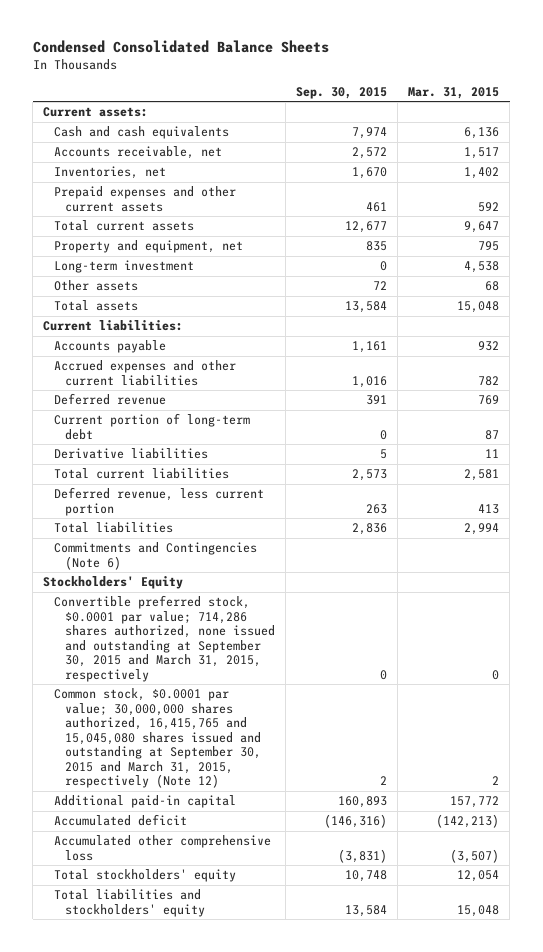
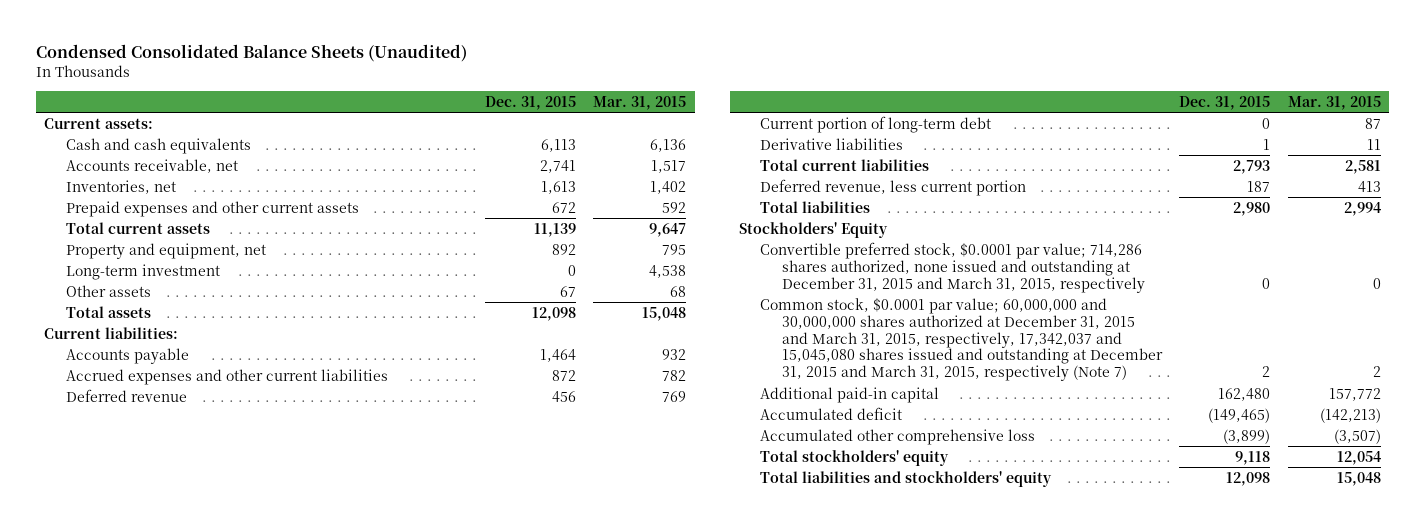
- Condensed Consolidated Balance Sheets
+ Condensed Consolidated Balance Sheets (Unaudited)
- | Sep. 30, 2015 | Mar. 31, 2015
+ | Dec. 31, 2015 | Mar. 31, 2015
- Commitments and Contingencies (Note 6)
- Convertible preferred stock, $0.0001 par value; 714,286 shares authorized, none issued and outstanding at September 30, 2015 and March 31, 2015, respectively | 0 | 0
- Common stock, $0.0001 par value; 30,000,000 shares authorized, 16,415,765 and 15,045,080 shares issued and outstanding at September 30, 2015 and March 31, 2015, respectively (Note 12) | 2 | 2
+ Convertible preferred stock, $0.0001 par value; 714,286 shares authorized, none issued and outstanding at December 31, 2015 and March 31, 2015, respectively | 0 | 0
+ Common stock, $0.0001 par value; 60,000,000 and 30,000,000 shares authorized at December 31, 2015 and March 31, 2015, respectively, 17,342,037 and 15,045,080 shares issued and outstanding at December 31, 2015 and March 31, 2015, respectively (Note 7) | 2 | 2

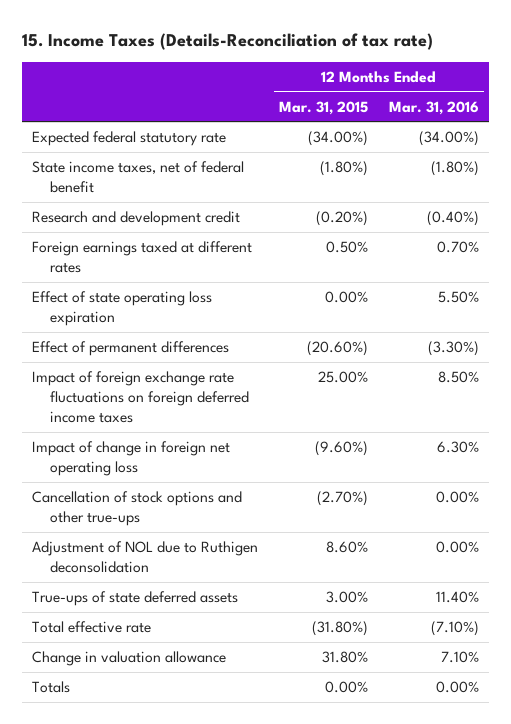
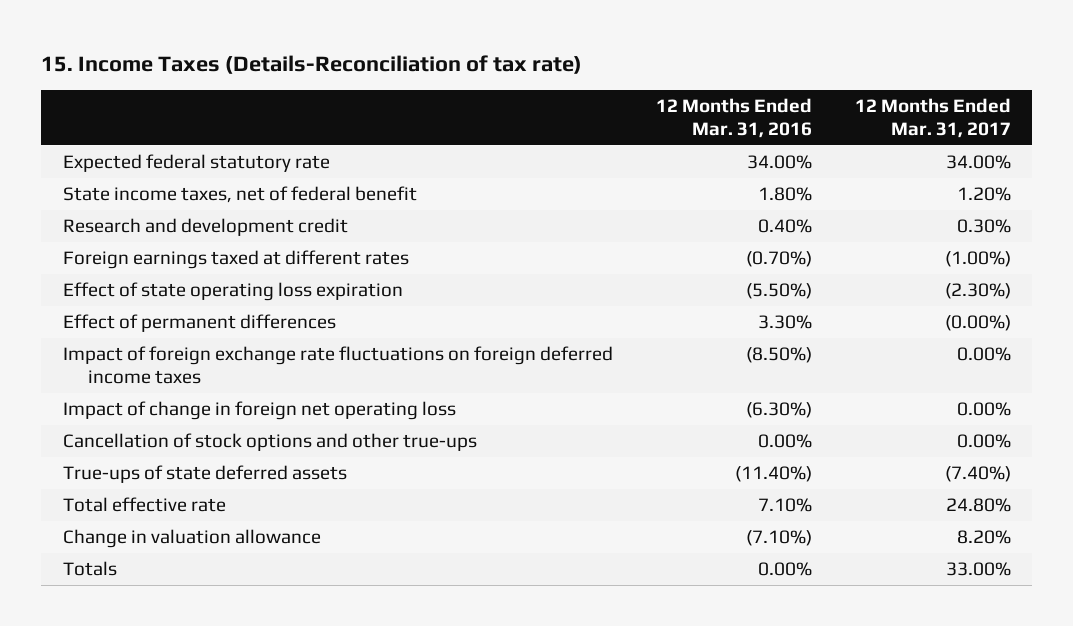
- | 12 Months Ended Mar. 31, 2015 | 12 Months Ended Mar. 31, 2016
+ | 12 Months Ended Mar. 31, 2016 | 12 Months Ended Mar. 31, 2017
- Expected federal statutory rate | (34.00%) | (34.00%)
- State income taxes, net of federal benefit | (1.80%) | (1.80%)
- Research and development credit | (0.20%) | (0.40%)
- Foreign earnings taxed at different rates | 0.50% | 0.70%
- Effect of state operating loss expiration | 0.00% | 5.50%
- Effect of permanent differences | (20.60%) | (3.30%)
- Impact of foreign exchange rate fluctuations on foreign deferred income taxes | 25.00% | 8.50%
- Impact of change in foreign net operating loss | (9.60%) | 6.30%
+ Expected federal statutory rate | 34.00% | 34.00%
+ State income taxes, net of federal benefit | 1.80% | 1.20%
+ Research and development credit | 0.40% | 0.30%
+ Foreign earnings taxed at different rates | (0.70%) | (1.00%)
+ Effect of state operating loss expiration | (5.50%) | (2.30%)
+ Effect of permanent differences | 3.30% | (0.00%)
+ Impact of foreign exchange rate fluctuations on foreign deferred income taxes | (8.50%) | 0.00%
+ Impact of change in foreign net operating loss | (6.30%) | 0.00%
- Adjustment of NOL due to Ruthigen deconsolidation | 8.60% | 0.00%
- True-ups of state deferred assets | 3.00% | 11.40%
- Total effective rate | (31.80%) | (7.10%)
- Change in valuation allowance | 31.80% | 7.10%
+ True-ups of state deferred assets | (11.40%) | (7.40%)
+ Total effective rate | 7.10% | 24.80%
+ Change in valuation allowance | (7.10%) | 8.20%

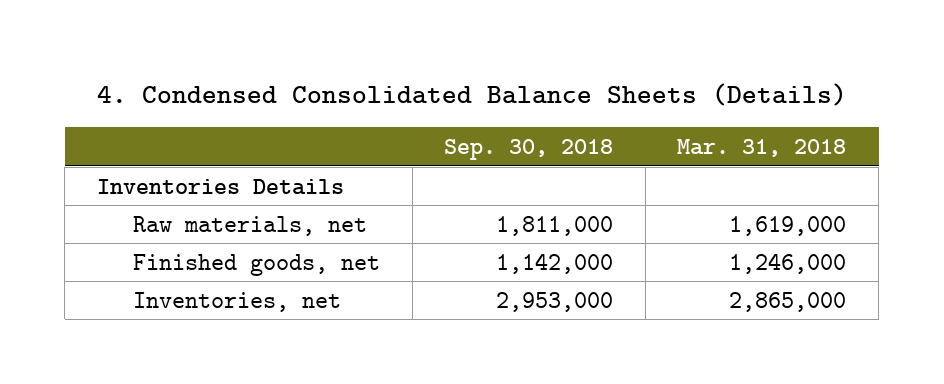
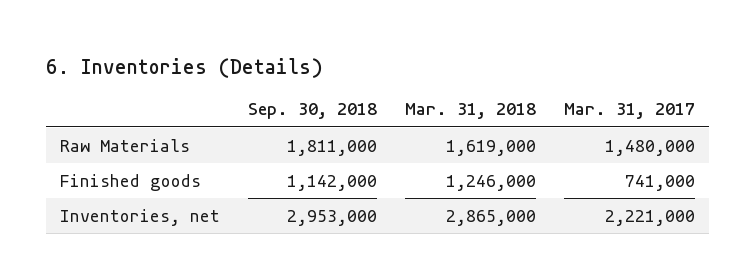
- 4. Condensed Consolidated Balance Sheets (Details)
+ 6. Inventories (Details)
- | Sep. 30, 2018 | Mar. 31, 2018
+ | Sep. 30, 2018 | Mar. 31, 2018 | Mar. 31, 2017
- Inventories Details
- Raw materials, net | 1,811,000 | 1,619,000
- Finished goods, net | 1,142,000 | 1,246,000
+ Raw Materials | 1,811,000 | 1,619,000 | 1,480,000
+ Finished goods | 1,142,000 | 1,246,000 | 741,000

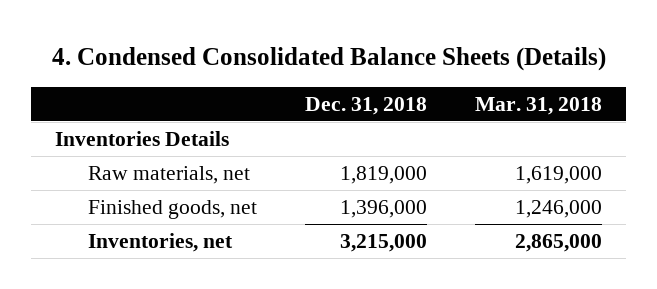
- 6. Inventories (Details)
+ 4. Condensed Consolidated Balance Sheets (Details)
- | Sep. 30, 2018 | Mar. 31, 2018 | Mar. 31, 2017
+ | Dec. 31, 2018 | Mar. 31, 2018
- Raw Materials | 1,811,000 | 1,619,000 | 1,480,000
- Finished goods | 1,142,000 | 1,246,000 | 741,000
+ Inventories Details
+ Raw materials, net | 1,819,000 | 1,619,000
+ Finished goods, net | 1,396,000 | 1,246,000

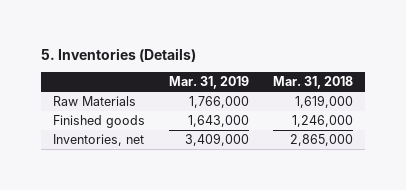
- 4. Condensed Consolidated Balance Sheets (Details)
+ 5. Inventories (Details)
- | Dec. 31, 2018 | Mar. 31, 2018
+ | Mar. 31, 2019 | Mar. 31, 2018
- Inventories Details
- Raw materials, net | 1,819,000 | 1,619,000
- Finished goods, net | 1,396,000 | 1,246,000
+ Raw Materials | 1,766,000 | 1,619,000
+ Finished goods | 1,643,000 | 1,246,000

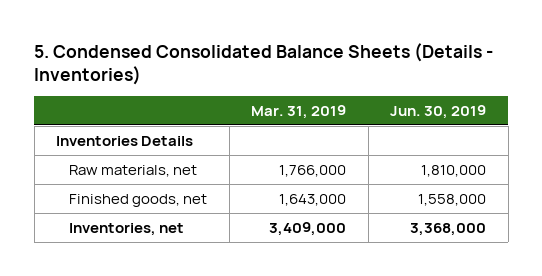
- 5. Inventories (Details)
+ 5. Condensed Consolidated Balance Sheets (Details - Inventories)
- | Mar. 31, 2019 | Mar. 31, 2018
+ | Mar. 31, 2019 | Jun. 30, 2019
- Raw Materials | 1,766,000 | 1,619,000
- Finished goods | 1,643,000 | 1,246,000
+ Inventories Details
+ Raw materials, net | 1,766,000 | 1,810,000
+ Finished goods, net | 1,643,000 | 1,558,000

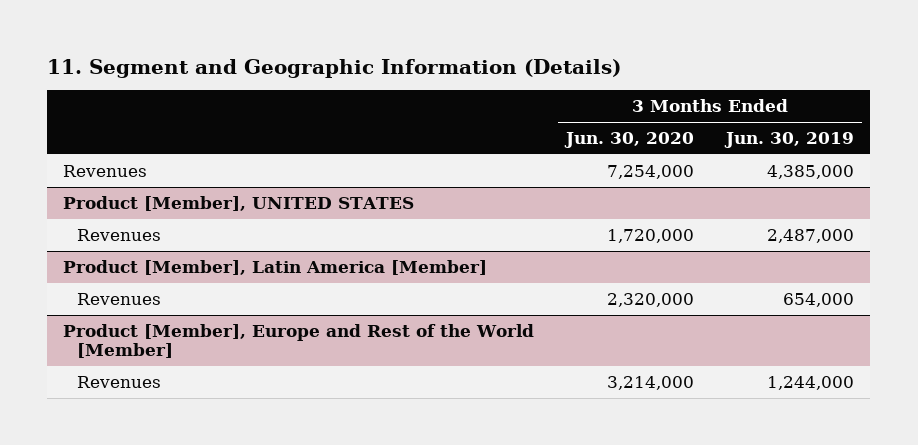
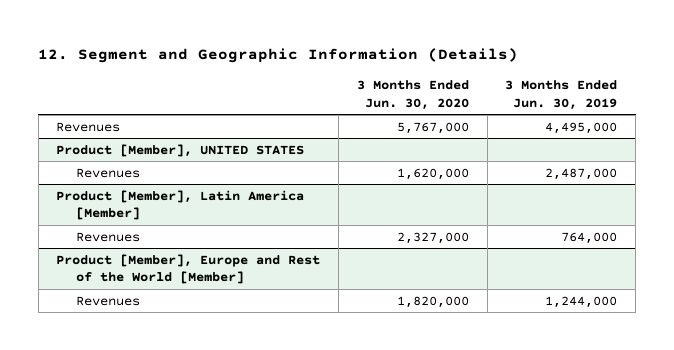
- 11. Segment and Geographic Information (Details)
+ 12. Segment and Geographic Information (Details)
- Revenues | 7,254,000 | 4,385,000
+ Revenues | 5,767,000 | 4,495,000
@ Product [Member], UNITED STATES
- Revenues | 1,720,000 | 2,487,000
+ Revenues | 1,620,000 | 2,487,000
@ Product [Member], Latin America [Member]
- Revenues | 2,320,000 | 654,000
+ Revenues | 2,327,000 | 764,000
@ Product [Member], Europe and Rest of the World [Member]
- Revenues | 3,214,000 | 1,244,000
+ Revenues | 1,820,000 | 1,244,000

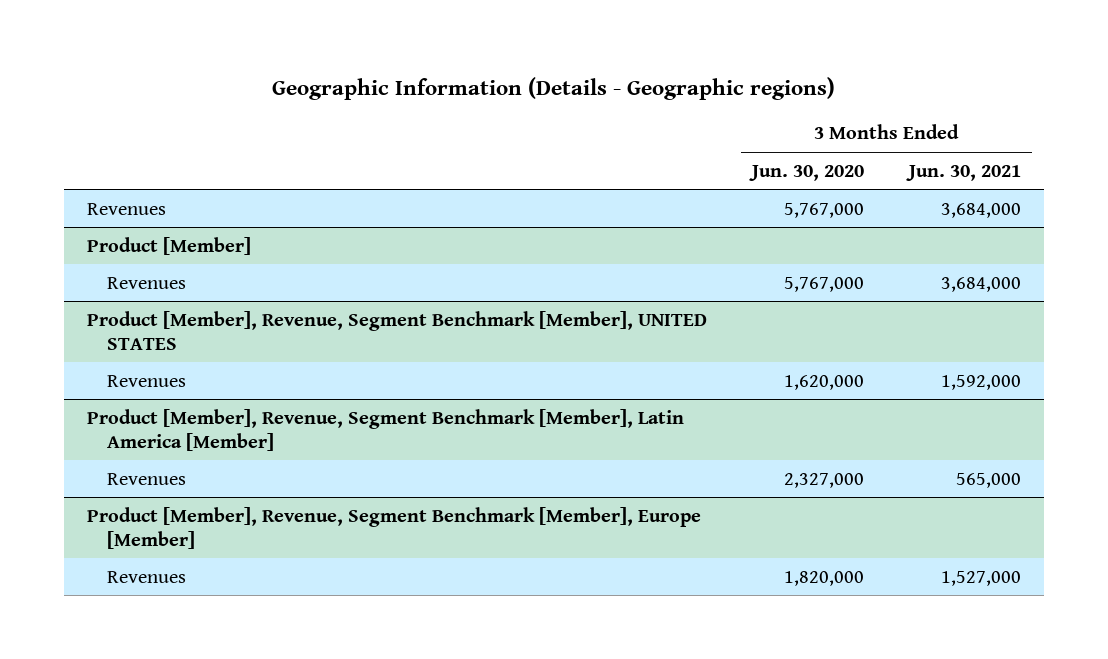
- 12. Segment and Geographic Information (Details)
+ Geographic Information (Details - Geographic regions)
- | 3 Months Ended Jun. 30, 2020 | 3 Months Ended Jun. 30, 2019
+ | 3 Months Ended Jun. 30, 2020 | 3 Months Ended Jun. 30, 2021
- Product [Member], UNITED STATES
+ Product [Member]
+ Revenues | 5,767,000 | 3,684,000
+ Product [Member], Revenue, Segment Benchmark [Member], UNITED STATES
- Product [Member], Latin America [Member]
+ Product [Member], Revenue, Segment Benchmark [Member], Latin America [Member]
- Product [Member], Europe and Rest of the World [Member]
+ Product [Member], Revenue, Segment Benchmark [Member], Europe [Member]

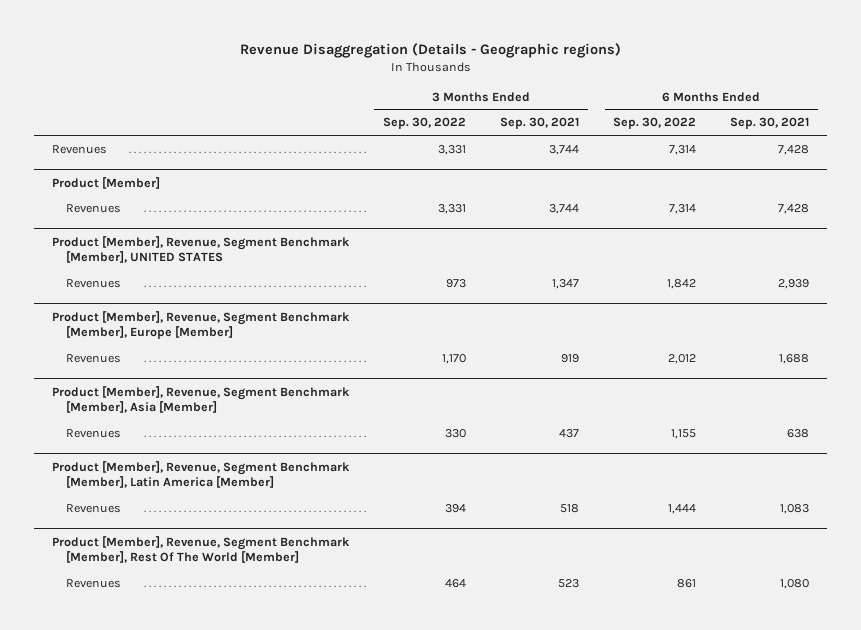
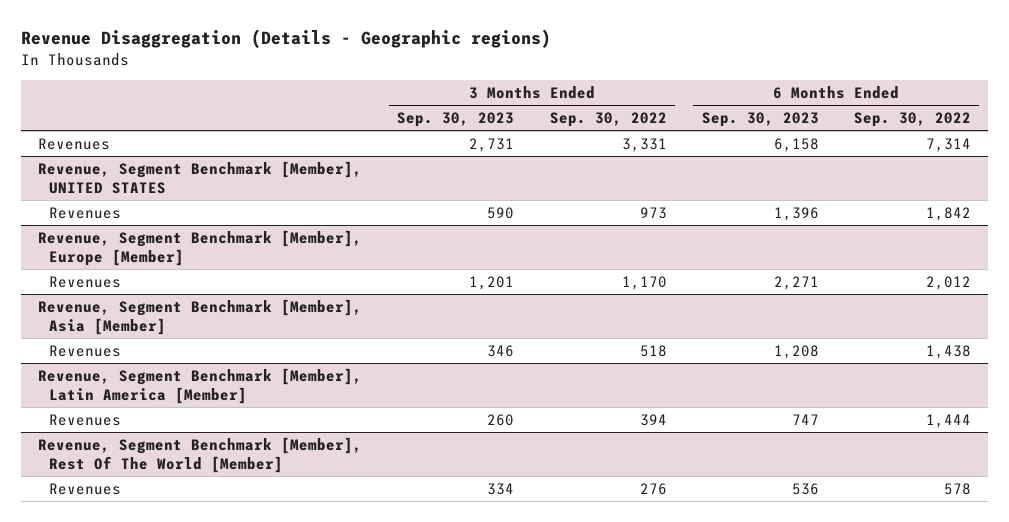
- | 3 Months Ended Sep. 30, 2022 | 3 Months Ended Sep. 30, 2021 | 6 Months Ended Sep. 30, 2022 | 6 Months Ended Sep. 30, 2021
+ | 3 Months Ended Sep. 30, 2023 | 3 Months Ended Sep. 30, 2022 | 6 Months Ended Sep. 30, 2023 | 6 Months Ended Sep. 30, 2022
- Product [Member]
- Revenues | 3,331 | 3,744 | 7,314 | 7,428
- Product [Member], Revenue, Segment Benchmark [Member], UNITED STATES
+ Revenue, Segment Benchmark [Member], UNITED STATES
- Product [Member], Revenue, Segment Benchmark [Member], Europe [Member]
+ Revenue, Segment Benchmark [Member], Europe [Member]
- Product [Member], Revenue, Segment Benchmark [Member], Asia [Member]
- Revenues | 330 | 437 | 1,155 | 638
- Product [Member], Revenue, Segment Benchmark [Member], Latin America [Member]
+ Revenue, Segment Benchmark [Member], Asia [Member]
+ Revenues | 346 | 518 | 1,208 | 1,438
+ Revenue, Segment Benchmark [Member], Latin America [Member]
- Product [Member], Revenue, Segment Benchmark [Member], Rest Of The World [Member]
- Revenues | 464 | 523 | 861 | 1,080
+ Revenue, Segment Benchmark [Member], Rest Of The World [Member]
+ Revenues | 334 | 276 | 536 | 578

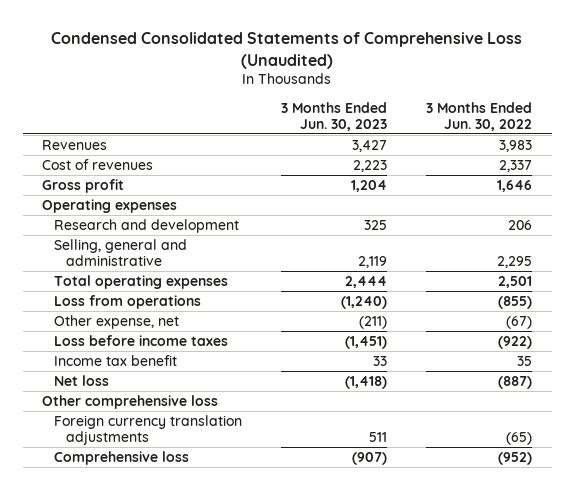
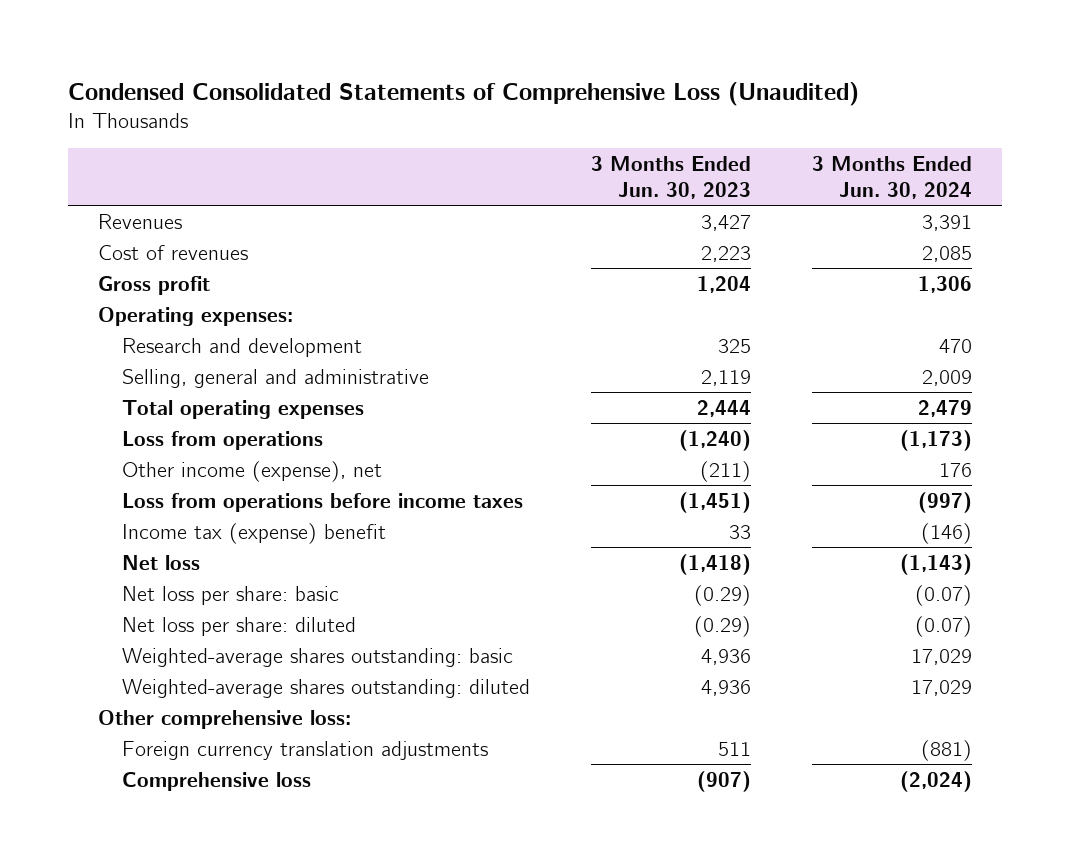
- | 3 Months Ended Jun. 30, 2023 | 3 Months Ended Jun. 30, 2022
+ | 3 Months Ended Jun. 30, 2023 | 3 Months Ended Jun. 30, 2024
- Operating expenses
+ Operating expenses:
- Other expense, net | (211) | (67)
- Loss before income taxes | (1,451) | (922)
- Income tax benefit | 33 | 35
+ Other income (expense), net | (211) | 176
+ Loss from operations before income taxes | (1,451) | (997)
+ Income tax (expense) benefit | 33 | (146)
- Other comprehensive loss
+ Net loss per share: basic | (0.29) | (0.07)
+ Net loss per share: diluted | (0.29) | (0.07)
+ Weighted-average shares outstanding: basic | 4,936 | 17,029
+ Weighted-average shares outstanding: diluted | 4,936 | 17,029
+ Other comprehensive loss:

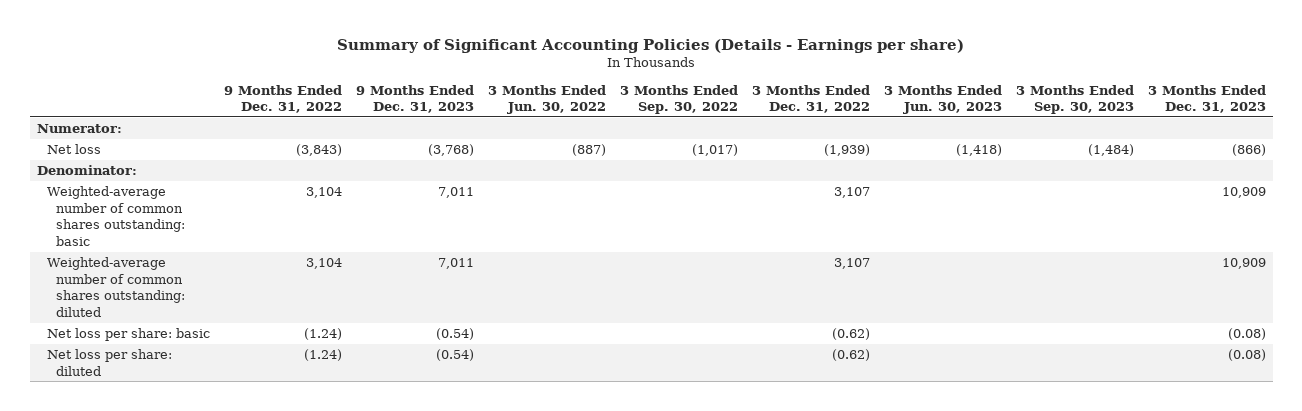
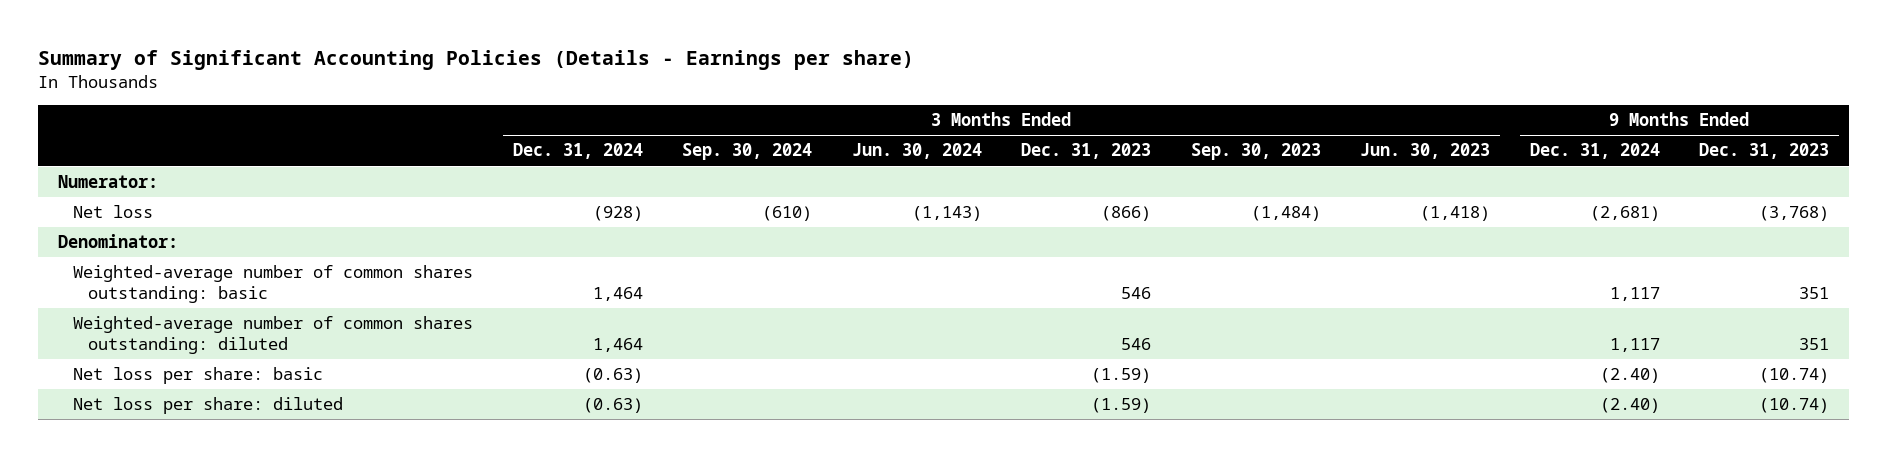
- | 9 Months Ended Dec. 31, 2022 | 9 Months Ended Dec. 31, 2023 | 3 Months Ended Jun. 30, 2022 | 3 Months Ended Sep. 30, 2022 | 3 Months Ended Dec. 31, 2022 | 3 Months Ended Jun. 30, 2023 | 3 Months Ended Sep. 30, 2023 | 3 Months Ended Dec. 31, 2023
+ | 3 Months Ended Dec. 31, 2024 | 3 Months Ended Sep. 30, 2024 | 3 Months Ended Jun. 30, 2024 | 3 Months Ended Dec. 31, 2023 | 3 Months Ended Sep. 30, 2023 | 3 Months Ended Jun. 30, 2023 | 9 Months Ended Dec. 31, 2024 | 9 Months Ended Dec. 31, 2023
- Weighted-average number of common shares outstanding: basic | 3,104 | 7,011 | | | 3,107 | | | 10,909
- Weighted-average number of common shares outstanding: diluted | 3,104 | 7,011 | | | 3,107 | | | 10,909
- Net loss per share: basic | (1.24) | (0.54) | | | (0.62) | | | (0.08)
- Net loss per share: diluted | (1.24) | (0.54) | | | (0.62) | | | (0.08)
+ Weighted-average number of common shares outstanding: basic | 1,464 | | | 546 | | | 1,117 | 351
+ Weighted-average number of common shares outstanding: diluted | 1,464 | | | 546 | | | 1,117 | 351
+ Net loss per share: basic | (0.63) | | | (1.59) | | | (2.40) | (10.74)
+ Net loss per share: diluted | (0.63) | | | (1.59) | | | (2.40) | (10.74)

